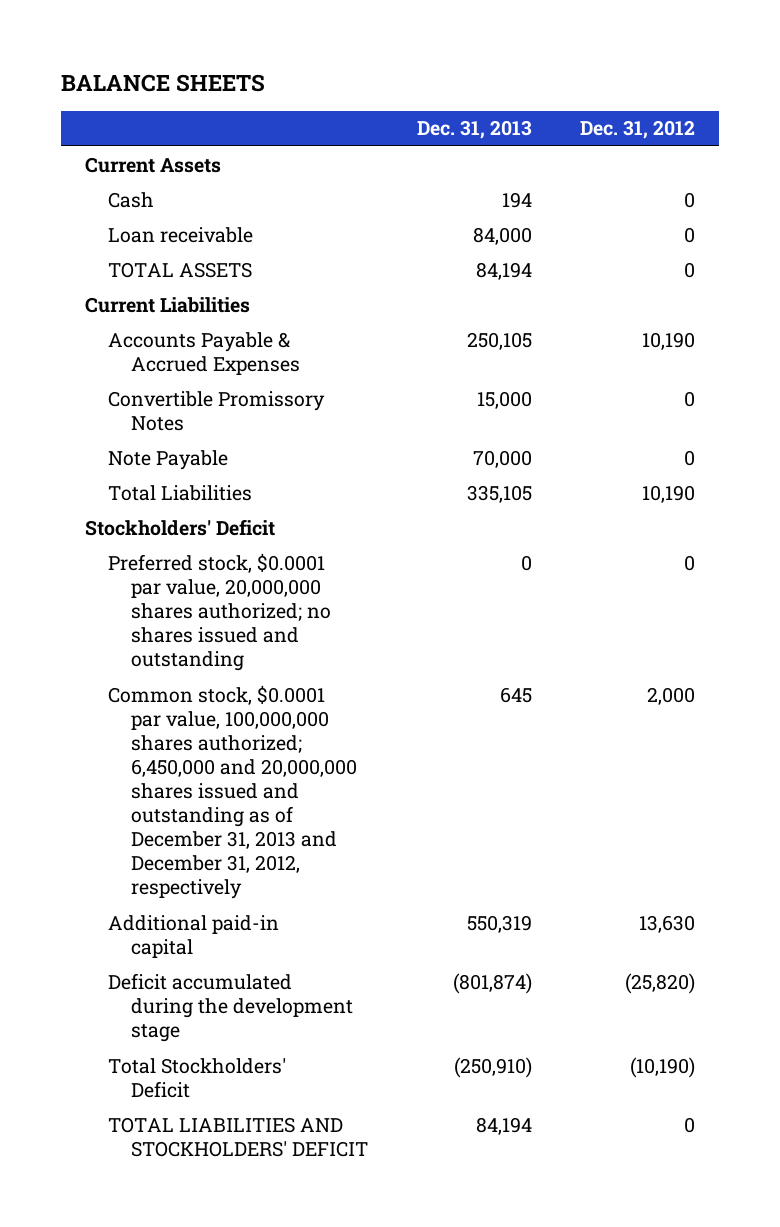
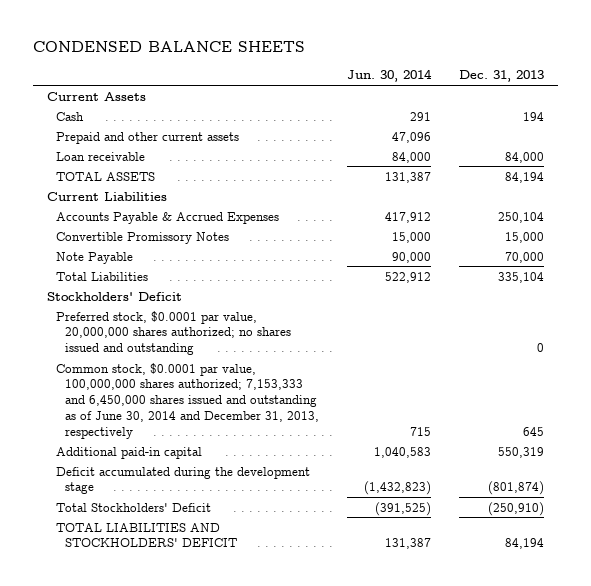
- BALANCE SHEETS
+ CONDENSED BALANCE SHEETS
- | Dec. 31, 2013 | Dec. 31, 2012
+ | Jun. 30, 2014 | Dec. 31, 2013
+ Prepaid and other current assets | 47,096 |
- Accounts Payable & Accrued Expenses | 250,105 | 10,190
+ Accounts Payable & Accrued Expenses | 417,912 | 250,104
- Total Liabilities | 335,105 | 10,190
+ Total Liabilities | 522,912 | 335,104
- Common stock, $0.0001 par value, 100,000,000 shares authorized; 6,450,000 and 20,000,000 shares issued and outstanding as of December 31, 2013 and December 31, 2012, respectively | 645 | 2,000
+ Common stock, $0.0001 par value, 100,000,000 shares authorized; 7,153,333 and 6,450,000 shares issued and outstanding as of June 30, 2014 and December 31, 2013, respectively | 715 | 645

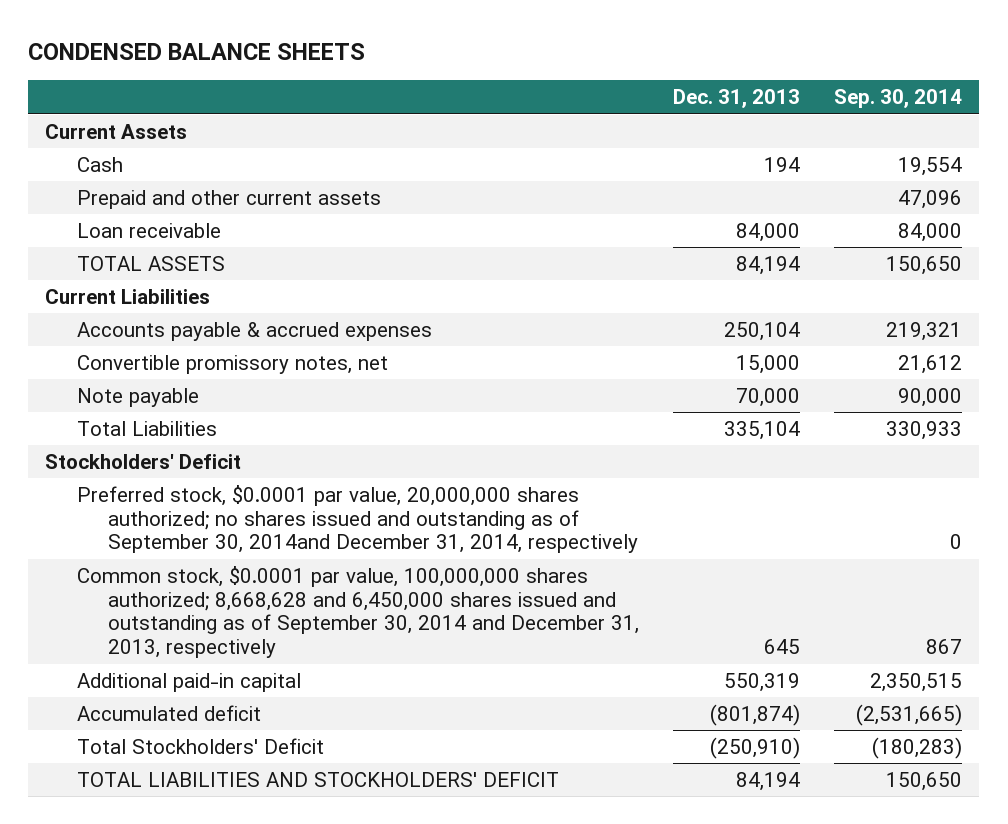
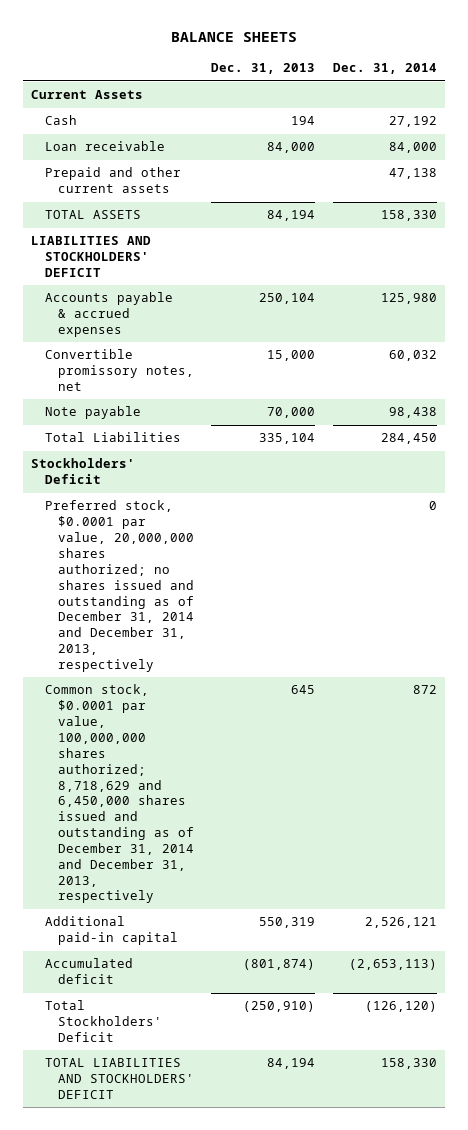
- CONDENSED BALANCE SHEETS
+ BALANCE SHEETS
- | Dec. 31, 2013 | Sep. 30, 2014
+ | Dec. 31, 2013 | Dec. 31, 2014
moved down: Prepaid and other current assets | | 47,138
- Current Liabilities
+ LIABILITIES AND STOCKHOLDERS' DEFICIT
- Preferred stock, $0.0001 par value, 20,000,000 shares authorized; no shares issued and outstanding as of September 30, 2014and December 31, 2014, respectively | | 0
- Common stock, $0.0001 par value, 100,000,000 shares authorized; 8,668,628 and 6,450,000 shares issued and outstanding as of September 30, 2014 and December 31, 2013, respectively | 645 | 867
+ Preferred stock, $0.0001 par value, 20,000,000 shares authorized; no shares issued and outstanding as of December 31, 2014 and December 31, 2013, respectively | | 0
+ Common stock, $0.0001 par value, 100,000,000 shares authorized; 8,718,629 and 6,450,000 shares issued and outstanding as of December 31, 2014 and December 31, 2013, respectively | 645 | 872

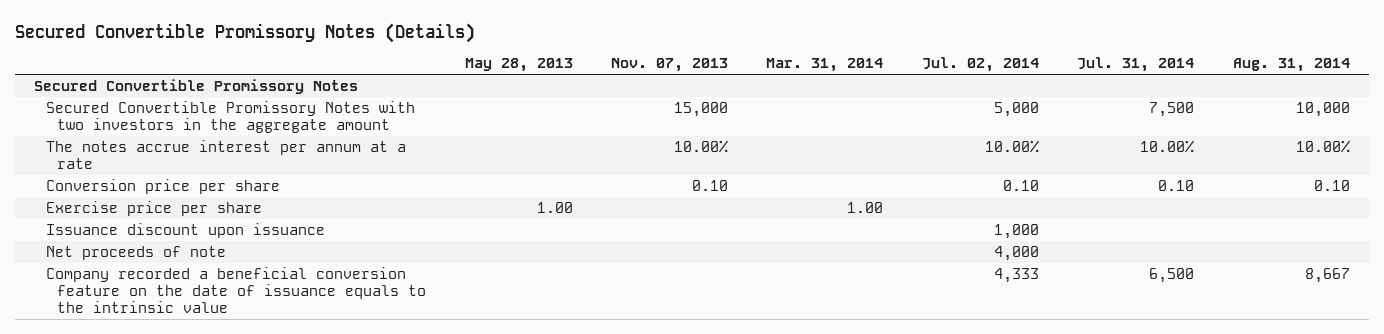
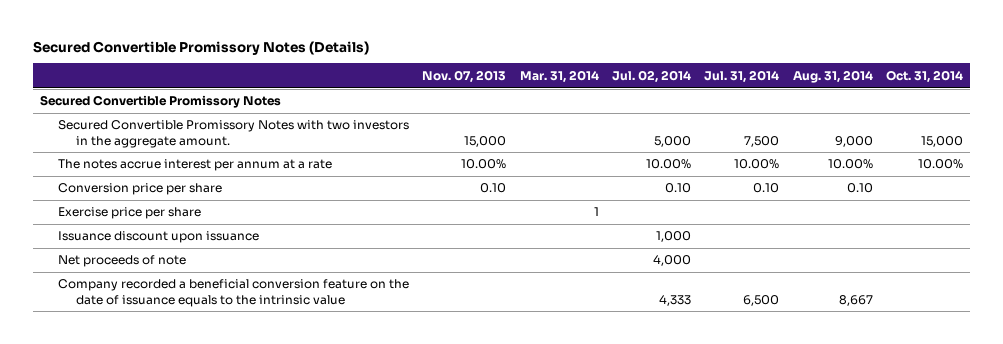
- | May 28, 2013 | Nov. 07, 2013 | Mar. 31, 2014 | Jul. 02, 2014 | Jul. 31, 2014 | Aug. 31, 2014
+ | Nov. 07, 2013 | Mar. 31, 2014 | Jul. 02, 2014 | Jul. 31, 2014 | Aug. 31, 2014 | Oct. 31, 2014
- Secured Convertible Promissory Notes with two investors in the aggregate amount | | 15,000 | | 5,000 | 7,500 | 10,000
+ Secured Convertible Promissory Notes with two investors in the aggregate amount. | 15,000 | | 5,000 | 7,500 | 9,000 | 15,000
- Exercise price per share | 1.00 | | 1.00 | | |
+ Exercise price per share | | 1 | | | |

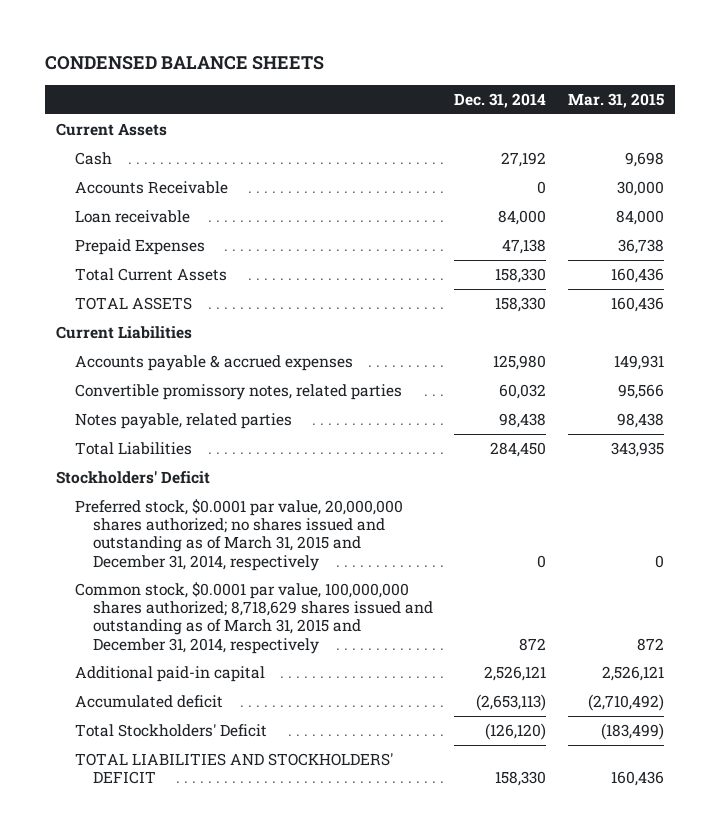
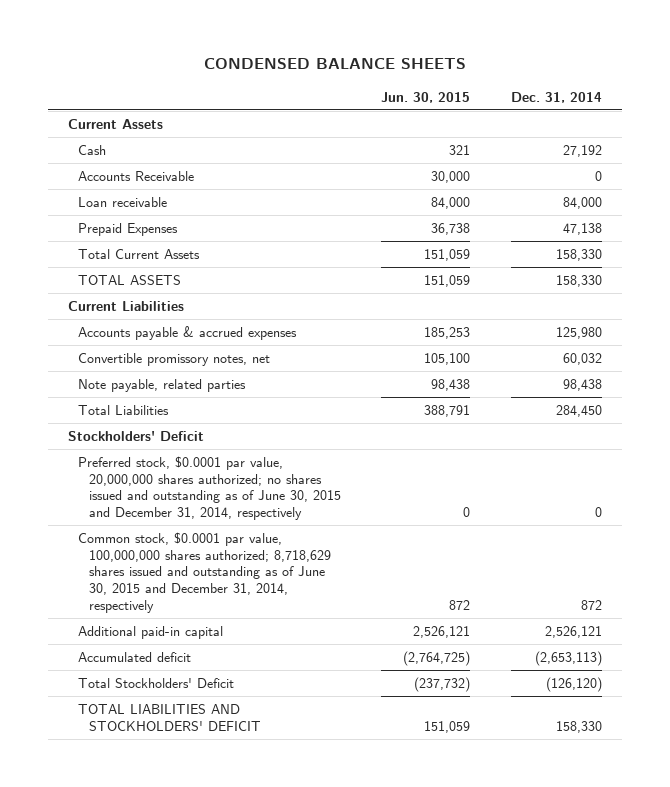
- | Dec. 31, 2014 | Mar. 31, 2015
+ | Jun. 30, 2015 | Dec. 31, 2014
- Convertible promissory notes, related parties | 60,032 | 95,566
- Notes payable, related parties | 98,438 | 98,438
+ Convertible promissory notes, net | 105,100 | 60,032
+ Note payable, related parties | 98,438 | 98,438
- Preferred stock, $0.0001 par value, 20,000,000 shares authorized; no shares issued and outstanding as of March 31, 2015 and December 31, 2014, respectively | 0 | 0
- Common stock, $0.0001 par value, 100,000,000 shares authorized; 8,718,629 shares issued and outstanding as of March 31, 2015 and December 31, 2014, respectively | 872 | 872
+ Preferred stock, $0.0001 par value, 20,000,000 shares authorized; no shares issued and outstanding as of June 30, 2015 and December 31, 2014, respectively | 0 | 0
+ Common stock, $0.0001 par value, 100,000,000 shares authorized; 8,718,629 shares issued and outstanding as of June 30, 2015 and December 31, 2014, respectively | 872 | 872

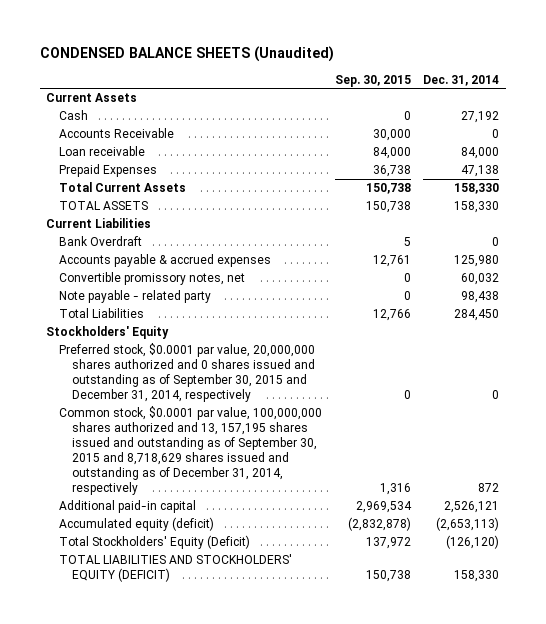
- CONDENSED BALANCE SHEETS
+ CONDENSED BALANCE SHEETS (Unaudited)
- | Jun. 30, 2015 | Dec. 31, 2014
+ | Sep. 30, 2015 | Dec. 31, 2014
+ Bank Overdraft | 5 | 0
- Note payable, related parties | 98,438 | 98,438
+ Note payable - related party | 0 | 98,438
- Stockholders' Deficit
- Preferred stock, $0.0001 par value, 20,000,000 shares authorized; no shares issued and outstanding as of June 30, 2015 and December 31, 2014, respectively | 0 | 0
- Common stock, $0.0001 par value, 100,000,000 shares authorized; 8,718,629 shares issued and outstanding as of June 30, 2015 and December 31, 2014, respectively | 872 | 872
+ Stockholders' Equity
+ Preferred stock, $0.0001 par value, 20,000,000 shares authorized and 0 shares issued and outstanding as of September 30, 2015 and December 31, 2014, respectively | 0 | 0
+ Common stock, $0.0001 par value, 100,000,000 shares authorized and 13, 157,195 shares issued and outstanding as of September 30, 2015 and 8,718,629 shares issued and outstanding as of December 31, 2014, respectively | 1,316 | 872
- Accumulated deficit | (2,764,725) | (2,653,113)
- Total Stockholders' Deficit | (237,732) | (126,120)
- TOTAL LIABILITIES AND STOCKHOLDERS' DEFICIT | 151,059 | 158,330
+ Accumulated equity (deficit) | (2,832,878) | (2,653,113)
+ Total Stockholders' Equity (Deficit) | 137,972 | (126,120)
+ TOTAL LIABILITIES AND STOCKHOLDERS' EQUITY (DEFICIT) | 150,738 | 158,330

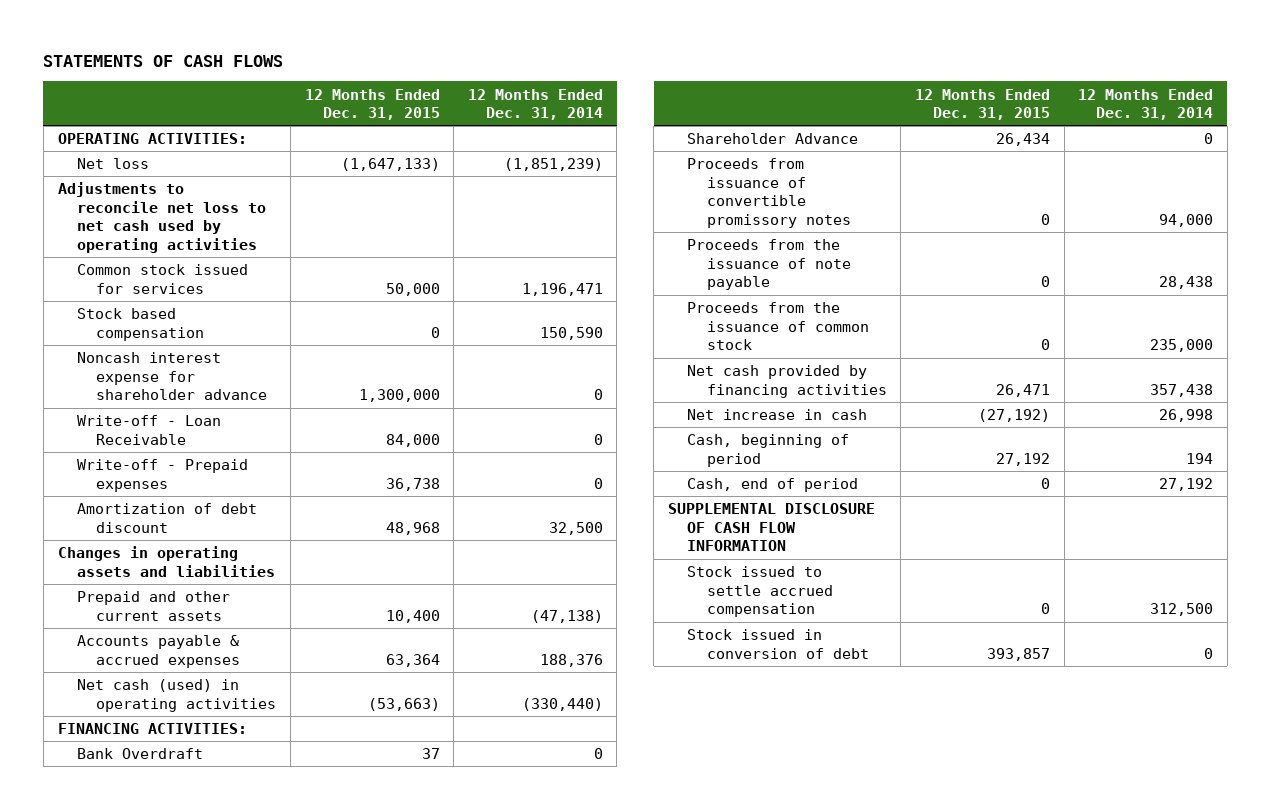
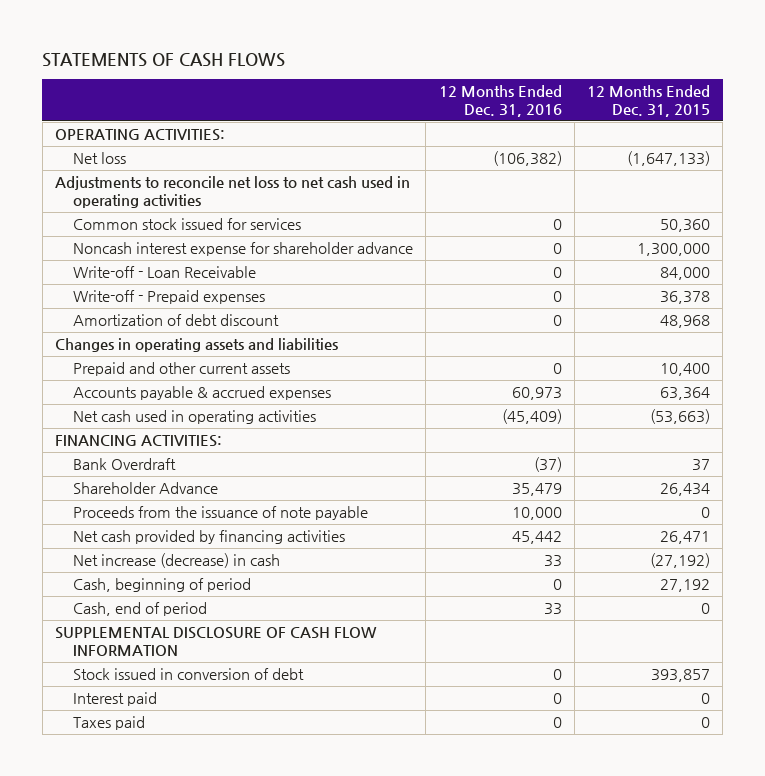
- | 12 Months Ended Dec. 31, 2015 | 12 Months Ended Dec. 31, 2014
+ | 12 Months Ended Dec. 31, 2016 | 12 Months Ended Dec. 31, 2015
- Adjustments to reconcile net loss to net cash used by operating activities
- Common stock issued for services | 50,000 | 1,196,471
- Stock based compensation | 0 | 150,590
+ Adjustments to reconcile net loss to net cash used in operating activities
+ Common stock issued for services | 0 | 50,360
- Write-off - Prepaid expenses | 36,738 | 0
+ Write-off - Prepaid expenses | 0 | 36,378
- Net cash (used) in operating activities | (53,663) | (330,440)
+ Net cash used in operating activities | (45,409) | (53,663)
- Proceeds from issuance of convertible promissory notes | 0 | 94,000
- Proceeds from the issuance of common stock | 0 | 235,000
- Net increase in cash | (27,192) | 26,998
+ Net increase (decrease) in cash | 33 | (27,192)
- Stock issued to settle accrued compensation | 0 | 312,500
+ Interest paid | 0 | 0
+ Taxes paid | 0 | 0

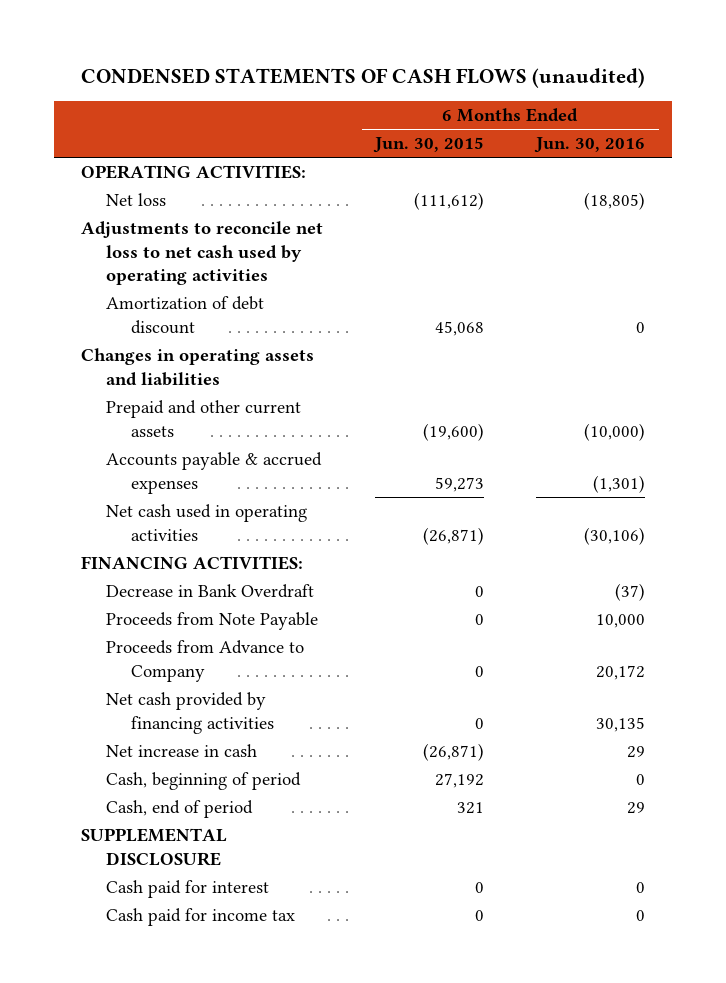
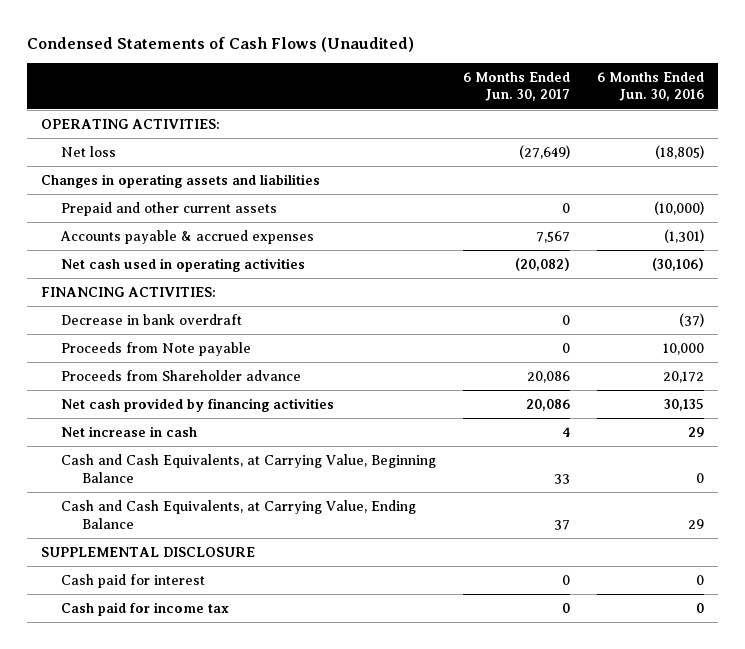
- CONDENSED STATEMENTS OF CASH FLOWS (unaudited)
+ Condensed Statements of Cash Flows (Unaudited)
- | 6 Months Ended Jun. 30, 2015 | 6 Months Ended Jun. 30, 2016
+ | 6 Months Ended Jun. 30, 2017 | 6 Months Ended Jun. 30, 2016
- Adjustments to reconcile net loss to net cash used by operating activities
- Amortization of debt discount | 45,068 | 0
- Decrease in Bank Overdraft | 0 | (37)
- Proceeds from Note Payable | 0 | 10,000
- Proceeds from Advance to Company | 0 | 20,172
+ Decrease in bank overdraft | 0 | (37)
+ Proceeds from Note payable | 0 | 10,000
+ Proceeds from Shareholder advance | 20,086 | 20,172
- Cash, beginning of period | 27,192 | 0
- Cash, end of period | 321 | 29
+ Cash and Cash Equivalents, at Carrying Value, Beginning Balance | 33 | 0
+ Cash and Cash Equivalents, at Carrying Value, Ending Balance | 37 | 29

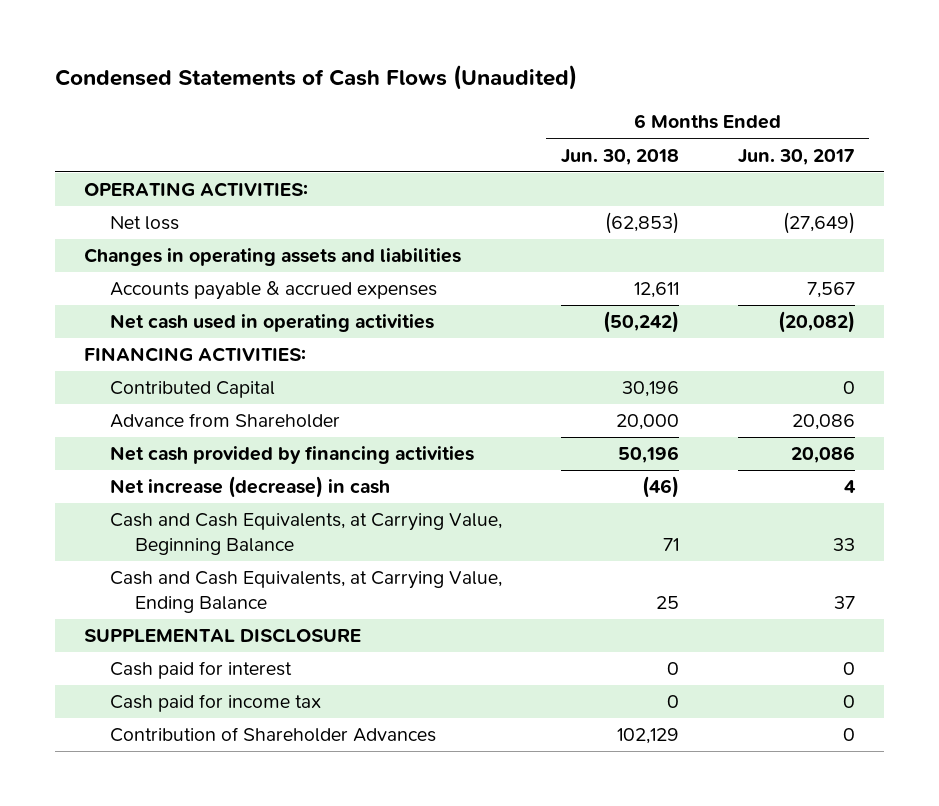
- | 6 Months Ended Jun. 30, 2017 | 6 Months Ended Jun. 30, 2016
+ | 6 Months Ended Jun. 30, 2018 | 6 Months Ended Jun. 30, 2017
- Prepaid and other current assets | 0 | (10,000)
- Decrease in bank overdraft | 0 | (37)
- Proceeds from Note payable | 0 | 10,000
- Proceeds from Shareholder advance | 20,086 | 20,172
+ Contributed Capital | 30,196 | 0
+ Advance from Shareholder | 20,000 | 20,086
- Net increase in cash | 4 | 29
+ Net increase (decrease) in cash | (46) | 4
+ Contribution of Shareholder Advances | 102,129 | 0

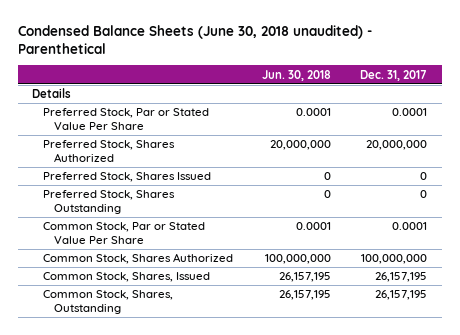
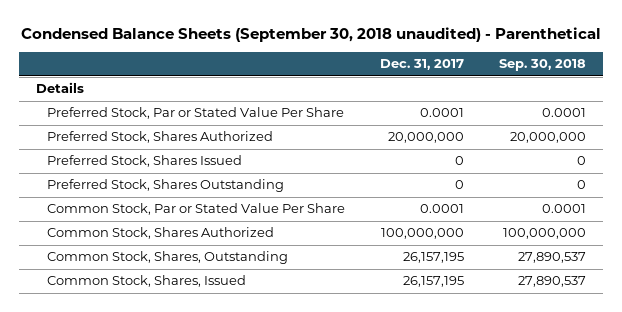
- Condensed Balance Sheets (June 30, 2018 unaudited) - Parenthetical
+ Condensed Balance Sheets (September 30, 2018 unaudited) - Parenthetical
- | Jun. 30, 2018 | Dec. 31, 2017
+ | Dec. 31, 2017 | Sep. 30, 2018
moved down: Common Stock, Shares, Issued | 26,157,195 | 27,890,537

